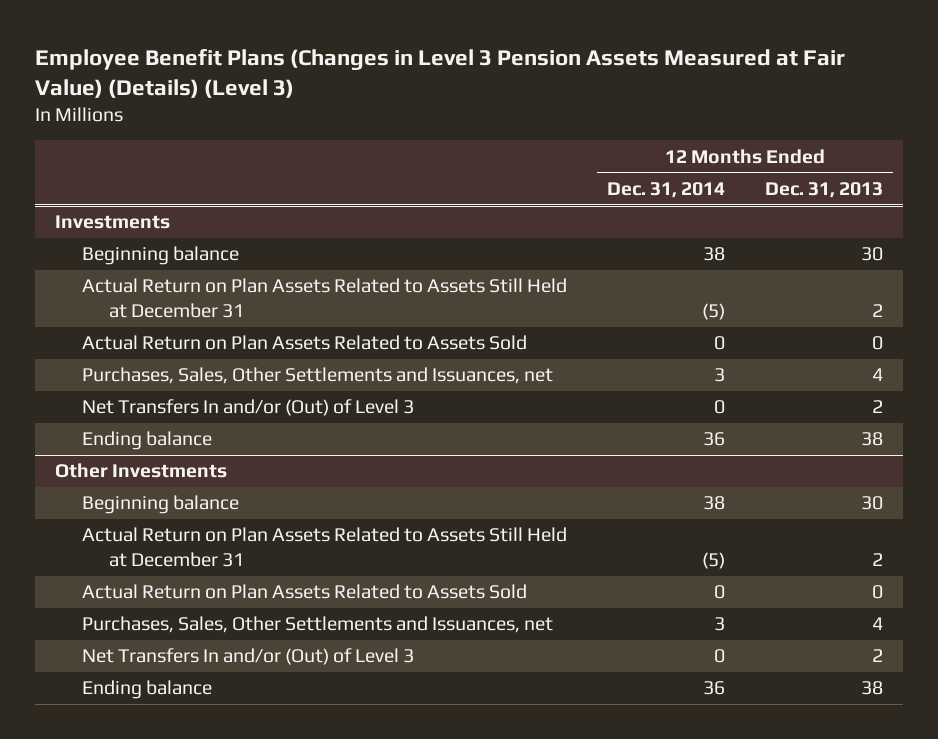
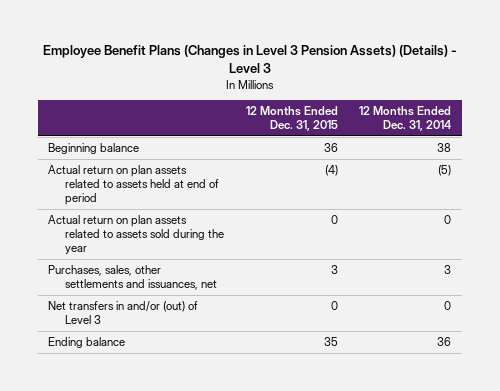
- Employee Benefit Plans (Changes in Level 3 Pension Assets Measured at Fair Value) (Details) (Level 3)
+ Employee Benefit Plans (Changes in Level 3 Pension Assets) (Details) - Level 3
- | 12 Months Ended Dec. 31, 2014 | 12 Months Ended Dec. 31, 2013
+ | 12 Months Ended Dec. 31, 2015 | 12 Months Ended Dec. 31, 2014
- Investments
- Actual Return on Plan Assets Related to Assets Still Held at December 31 | (5) | 2
- Actual Return on Plan Assets Related to Assets Sold | 0 | 0
- Purchases, Sales, Other Settlements and Issuances, net | 3 | 4
- Net Transfers In and/or (Out) of Level 3 | 0 | 2
- Ending balance | 36 | 38
- Other Investments
- Beginning balance | 38 | 30
- Actual Return on Plan Assets Related to Assets Still Held at December 31 | (5) | 2
- Actual Return on Plan Assets Related to Assets Sold | 0 | 0
- Purchases, Sales, Other Settlements and Issuances, net | 3 | 4
- Net Transfers In and/or (Out) of Level 3 | 0 | 2
+ Actual return on plan assets related to assets held at end of period | (4) | (5)
+ Actual return on plan assets related to assets sold during the year | 0 | 0
+ Purchases, sales, other settlements and issuances, net | 3 | 3
+ Net transfers in and/or (out) of Level 3 | 0 | 0

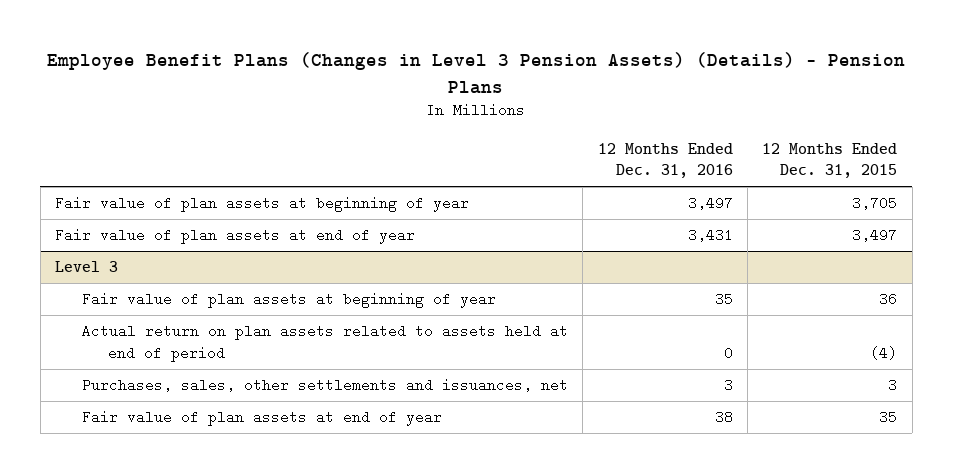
- Employee Benefit Plans (Changes in Level 3 Pension Assets) (Details) - Level 3
+ Employee Benefit Plans (Changes in Level 3 Pension Assets) (Details) - Pension Plans
- | 12 Months Ended Dec. 31, 2015 | 12 Months Ended Dec. 31, 2014
+ | 12 Months Ended Dec. 31, 2016 | 12 Months Ended Dec. 31, 2015
- Beginning balance | 36 | 38
+ Fair value of plan assets at beginning of year | 3,497 | 3,705
+ Fair value of plan assets at end of year | 3,431 | 3,497
+ Level 3
+ Fair value of plan assets at beginning of year | 35 | 36
- Actual return on plan assets related to assets sold during the year | 0 | 0
- Net transfers in and/or (out) of Level 3 | 0 | 0
- Ending balance | 35 | 36
+ Fair value of plan assets at end of year | 38 | 35

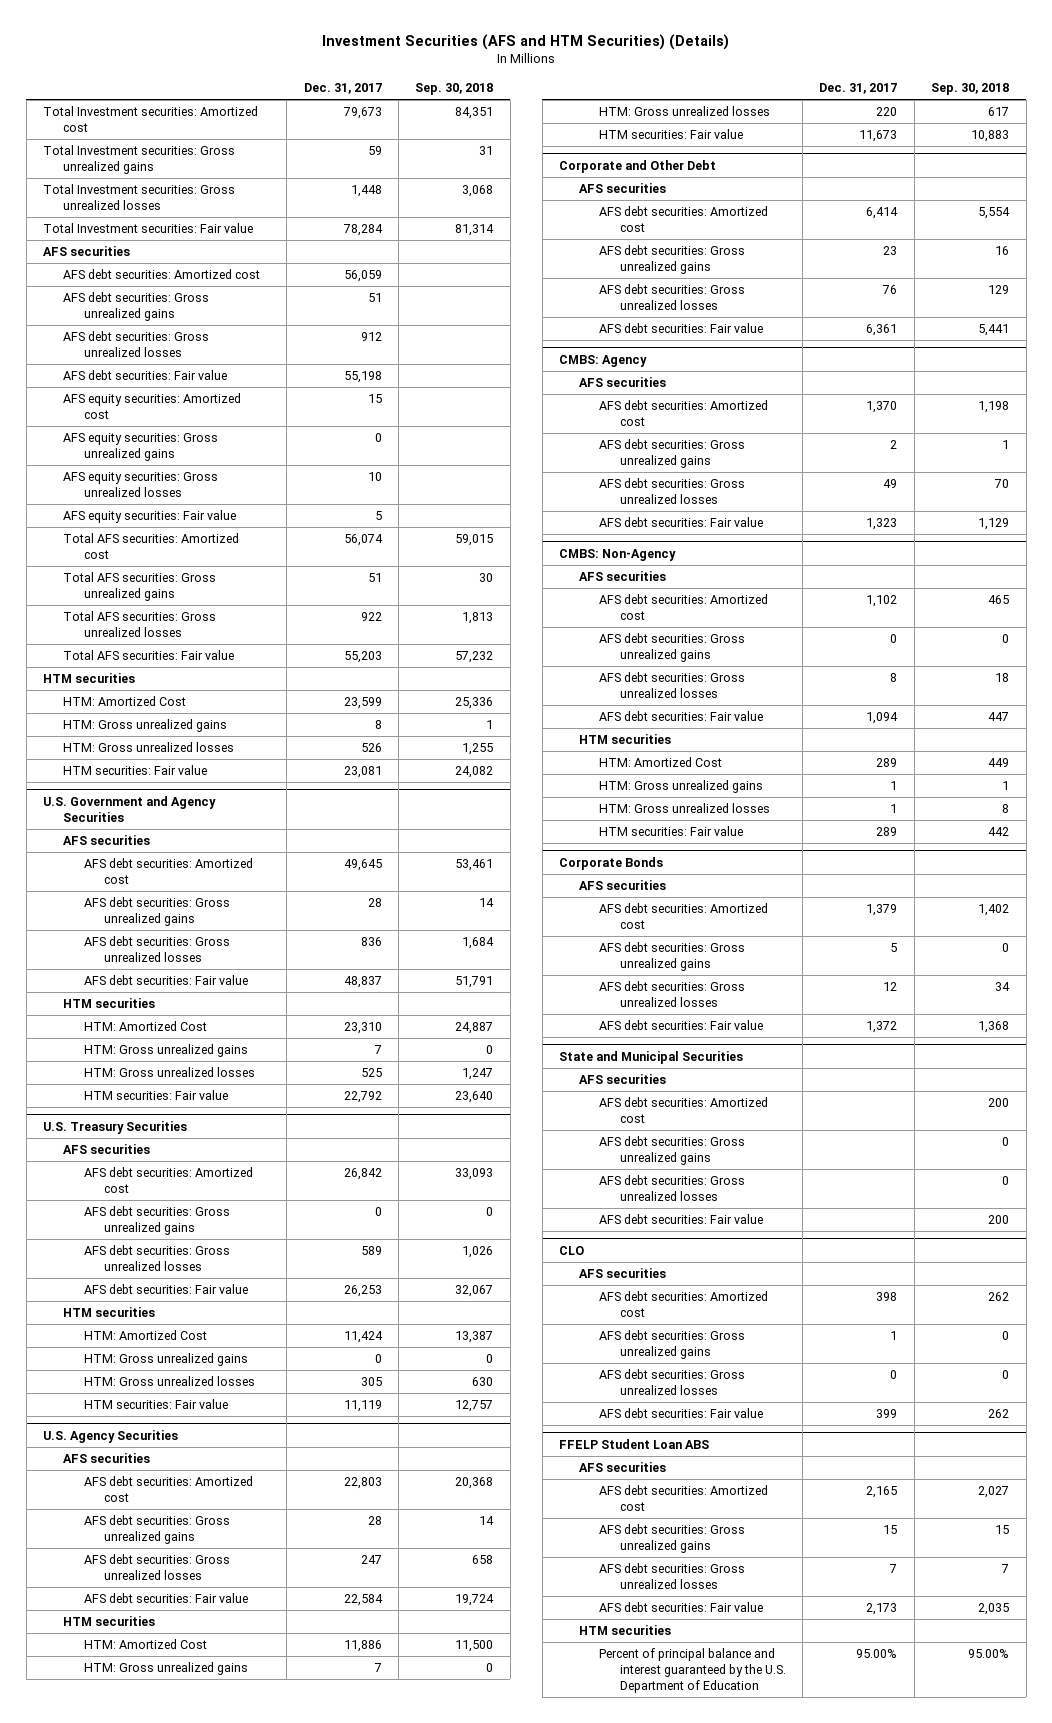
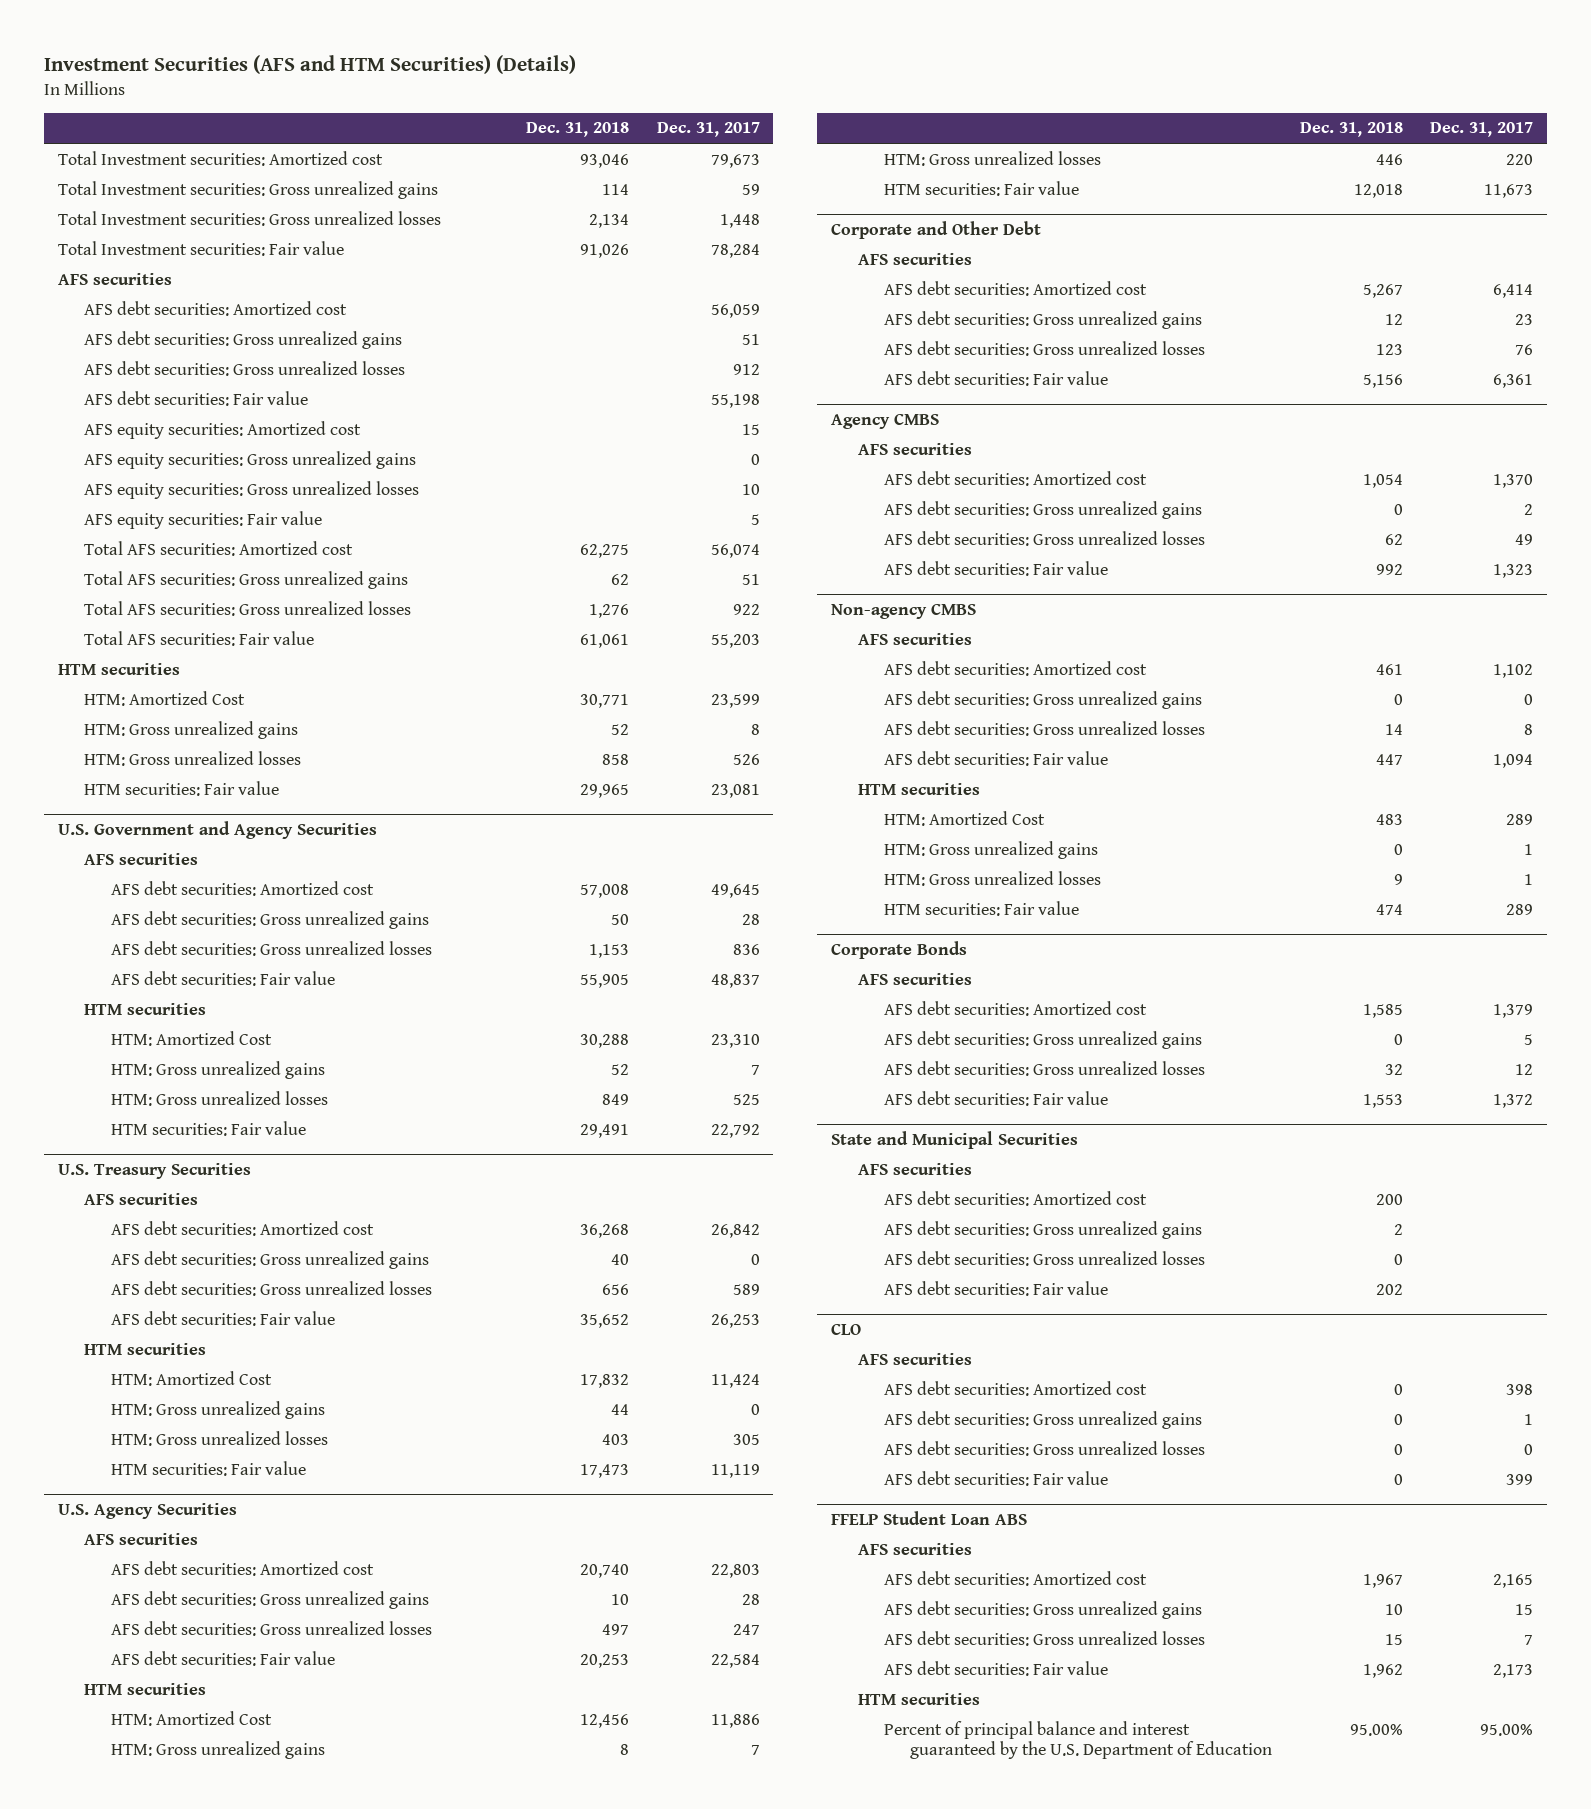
- | Dec. 31, 2017 | Sep. 30, 2018
+ | Dec. 31, 2018 | Dec. 31, 2017
- CMBS: Agency
+ Agency CMBS
- CMBS: Non-Agency
+ Non-agency CMBS

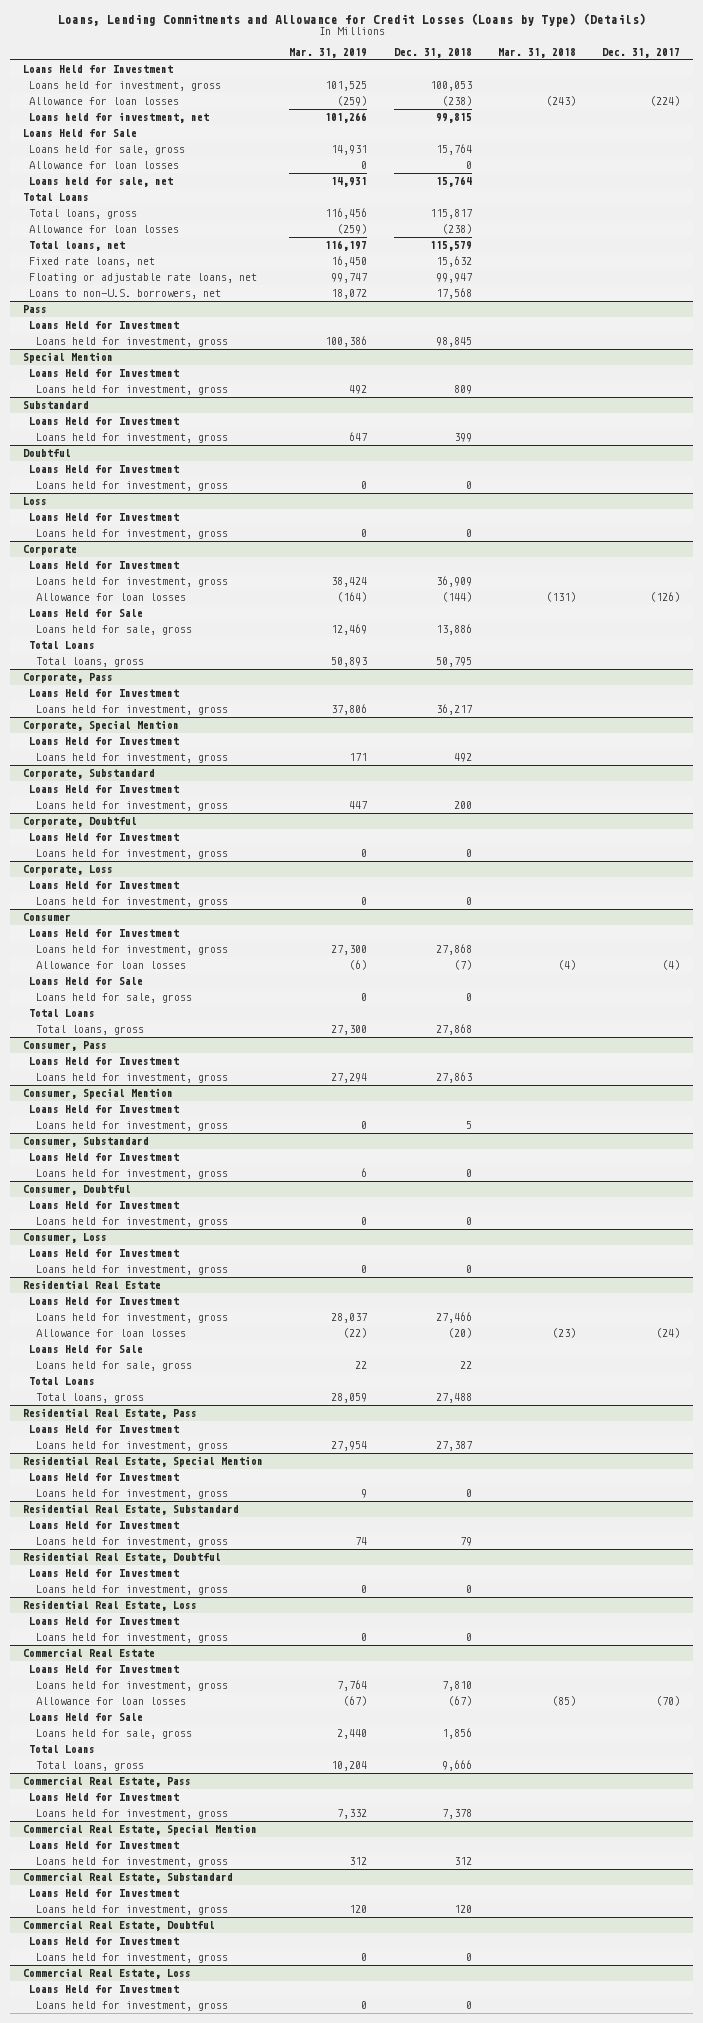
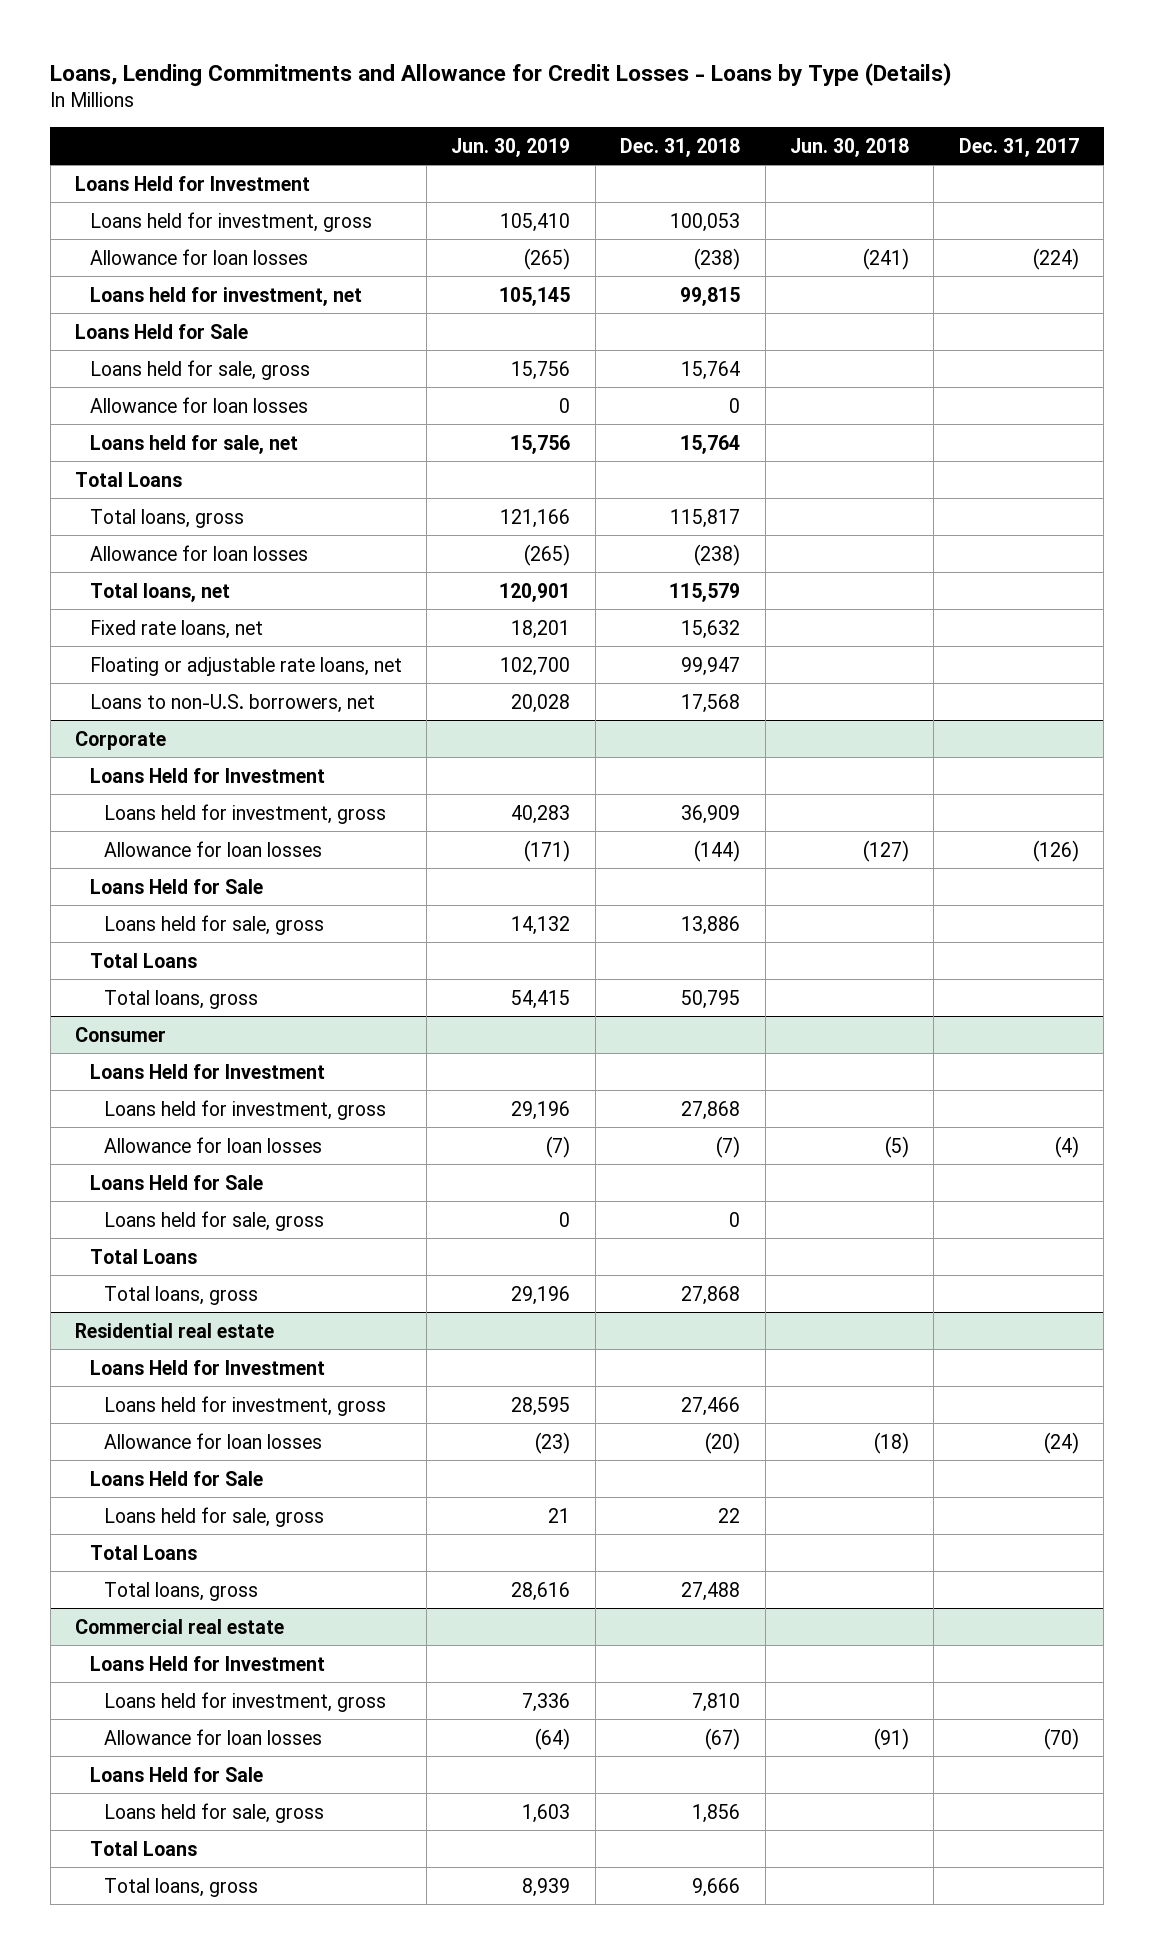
- Loans, Lending Commitments and Allowance for Credit Losses (Loans by Type) (Details)
+ Loans, Lending Commitments and Allowance for Credit Losses - Loans by Type (Details)
- | Mar. 31, 2019 | Dec. 31, 2018 | Mar. 31, 2018 | Dec. 31, 2017
+ | Jun. 30, 2019 | Dec. 31, 2018 | Jun. 30, 2018 | Dec. 31, 2017
- Pass
- Loans Held for Investment
- Loans held for investment, gross | 100,386 | 98,845 | |
- Special Mention
- Loans Held for Investment
- Loans held for investment, gross | 492 | 809 | |
- Substandard
- Loans Held for Investment
- Loans held for investment, gross | 647 | 399 | |
- Doubtful
- Loans Held for Investment
- Loans held for investment, gross | 0 | 0 | |
- Loss
- Loans Held for Investment
- Loans held for investment, gross | 0 | 0 | |
- Corporate, Pass
- Loans Held for Investment
- Loans held for investment, gross | 37,806 | 36,217 | |
- Corporate, Special Mention
- Loans Held for Investment
- Loans held for investment, gross | 171 | 492 | |
- Corporate, Substandard
- Loans Held for Investment
- Loans held for investment, gross | 447 | 200 | |
- Corporate, Doubtful
- Loans Held for Investment
- Loans held for investment, gross | 0 | 0 | |
- Corporate, Loss
- Loans Held for Investment
- Loans held for investment, gross | 0 | 0 | |
- Consumer, Pass
- Loans Held for Investment
- Loans held for investment, gross | 27,294 | 27,863 | |
- Consumer, Special Mention
- Loans Held for Investment
- Loans held for investment, gross | 0 | 5 | |
- Consumer, Substandard
- Loans Held for Investment
- Loans held for investment, gross | 6 | 0 | |
- Consumer, Doubtful
- Loans Held for Investment
- Loans held for investment, gross | 0 | 0 | |
- Consumer, Loss
- Loans Held for Investment
- Loans held for investment, gross | 0 | 0 | |
- Residential Real Estate
+ Residential real estate
- Residential Real Estate, Pass
- Loans Held for Investment
- Loans held for investment, gross | 27,954 | 27,387 | |
- Residential Real Estate, Special Mention
- Loans Held for Investment
- Loans held for investment, gross | 9 | 0 | |
- Residential Real Estate, Substandard
- Loans Held for Investment
- Loans held for investment, gross | 74 | 79 | |
- Residential Real Estate, Doubtful
- Loans Held for Investment
- Loans held for investment, gross | 0 | 0 | |
- Residential Real Estate, Loss
- Loans Held for Investment
- Loans held for investment, gross | 0 | 0 | |
- Commercial Real Estate
+ Commercial real estate
- Commercial Real Estate, Pass
- Loans Held for Investment
- Loans held for investment, gross | 7,332 | 7,378 | |
- Commercial Real Estate, Special Mention
- Loans Held for Investment
- Loans held for investment, gross | 312 | 312 | |
- Commercial Real Estate, Substandard
- Loans Held for Investment
- Loans held for investment, gross | 120 | 120 | |
- Commercial Real Estate, Doubtful
- Loans Held for Investment
- Loans held for investment, gross | 0 | 0 | |
- Commercial Real Estate, Loss
- Loans Held for Investment
- Loans held for investment, gross | 0 | 0 | |

